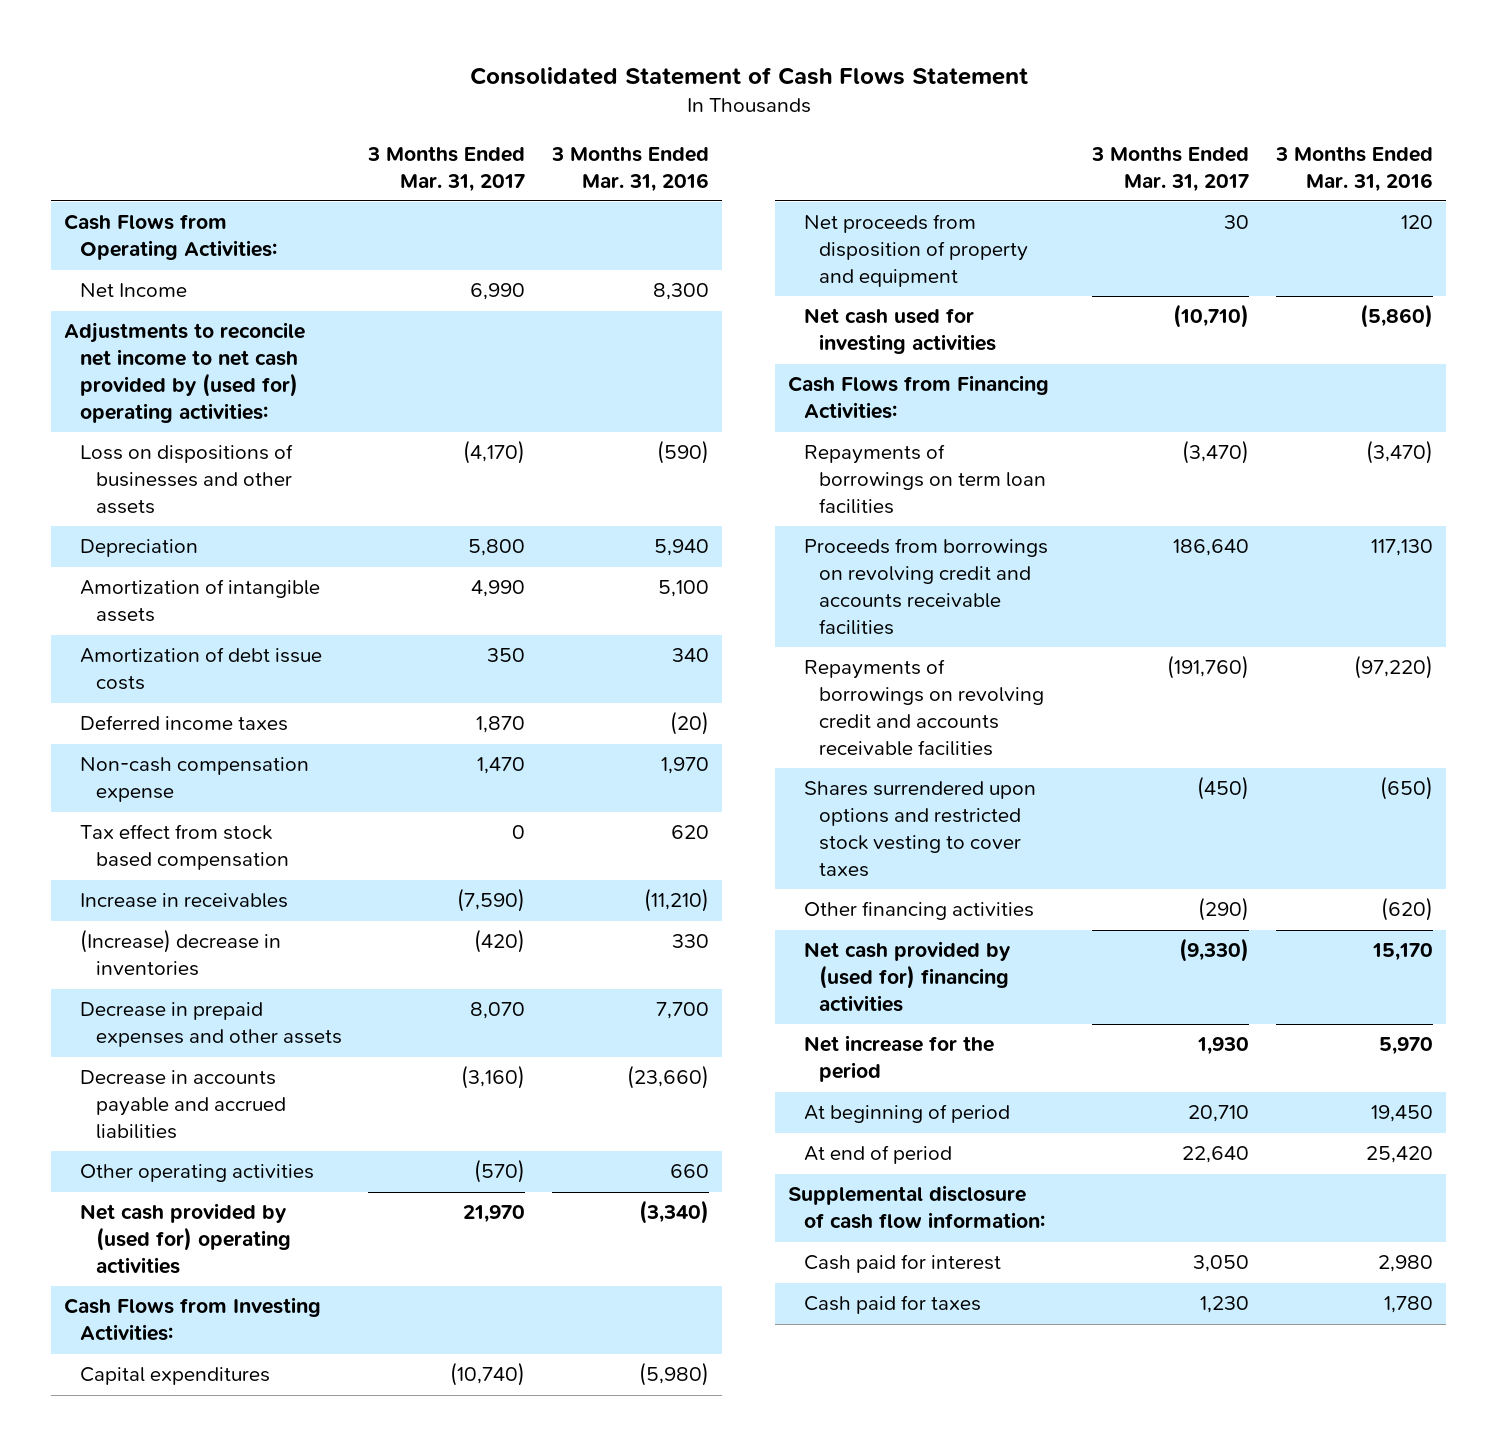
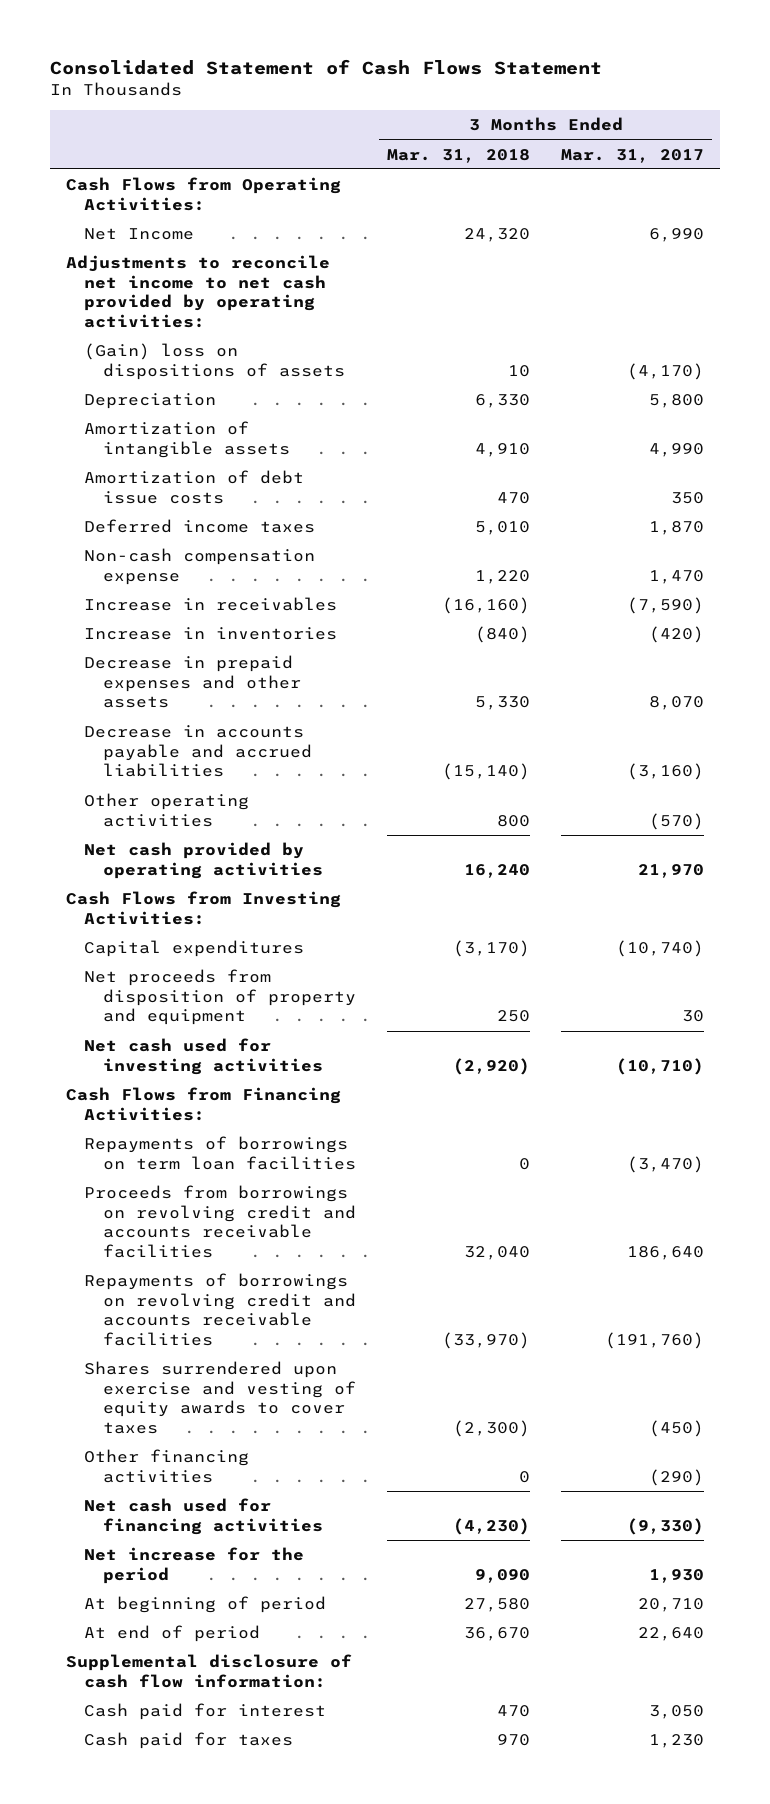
- | 3 Months Ended Mar. 31, 2017 | 3 Months Ended Mar. 31, 2016
+ | 3 Months Ended Mar. 31, 2018 | 3 Months Ended Mar. 31, 2017
- Adjustments to reconcile net income to net cash provided by (used for) operating activities:
- Loss on dispositions of businesses and other assets | (4,170) | (590)
+ Adjustments to reconcile net income to net cash provided by operating activities:
+ (Gain) loss on dispositions of assets | 10 | (4,170)
- Tax effect from stock based compensation | 0 | 620
- (Increase) decrease in inventories | (420) | 330
+ Increase in inventories | (840) | (420)
- Net cash provided by (used for) operating activities | 21,970 | (3,340)
+ Net cash provided by operating activities | 16,240 | 21,970
- Shares surrendered upon options and restricted stock vesting to cover taxes | (450) | (650)
+ Shares surrendered upon exercise and vesting of equity awards to cover taxes | (2,300) | (450)
- Net cash provided by (used for) financing activities | (9,330) | 15,170
+ Net cash used for financing activities | (4,230) | (9,330)

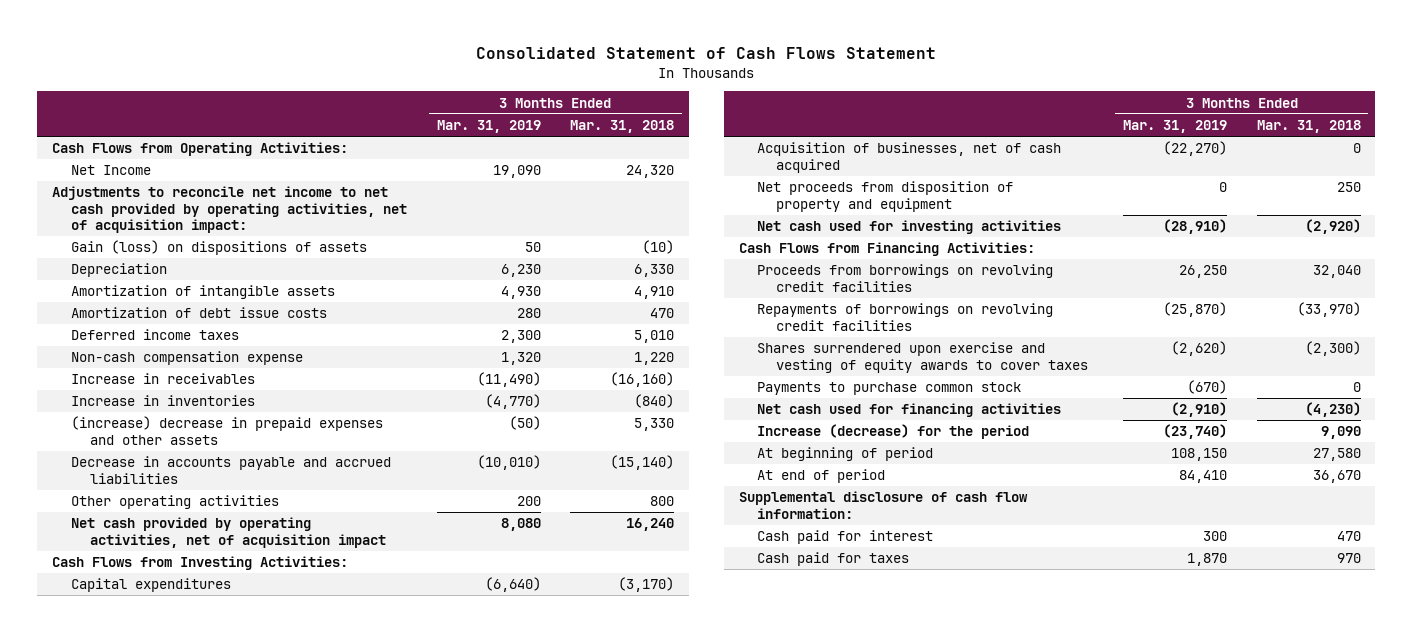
- | 3 Months Ended Mar. 31, 2018 | 3 Months Ended Mar. 31, 2017
+ | 3 Months Ended Mar. 31, 2019 | 3 Months Ended Mar. 31, 2018
- Adjustments to reconcile net income to net cash provided by operating activities:
- (Gain) loss on dispositions of assets | 10 | (4,170)
+ Adjustments to reconcile net income to net cash provided by operating activities, net of acquisition impact:
+ Gain (loss) on dispositions of assets | 50 | (10)
- Decrease in prepaid expenses and other assets | 5,330 | 8,070
+ (increase) decrease in prepaid expenses and other assets | (50) | 5,330
- Net cash provided by operating activities | 16,240 | 21,970
+ Net cash provided by operating activities, net of acquisition impact | 8,080 | 16,240
+ Acquisition of businesses, net of cash acquired | (22,270) | 0
- Repayments of borrowings on term loan facilities | 0 | (3,470)
- Proceeds from borrowings on revolving credit and accounts receivable facilities | 32,040 | 186,640
- Repayments of borrowings on revolving credit and accounts receivable facilities | (33,970) | (191,760)
+ Proceeds from borrowings on revolving credit facilities | 26,250 | 32,040
+ Repayments of borrowings on revolving credit facilities | (25,870) | (33,970)
- Other financing activities | 0 | (290)
+ Payments to purchase common stock | (670) | 0
- Net increase for the period | 9,090 | 1,930
+ Increase (decrease) for the period | (23,740) | 9,090

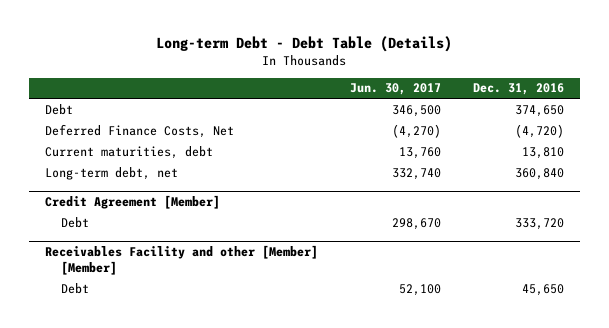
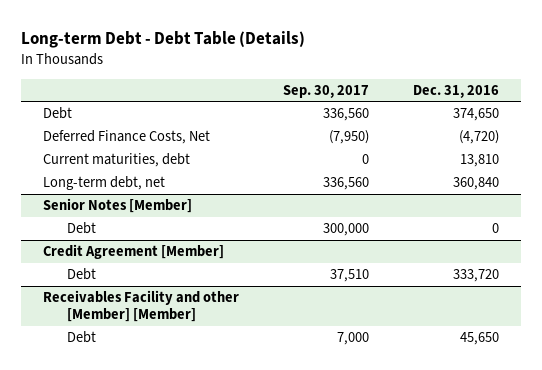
- | Jun. 30, 2017 | Dec. 31, 2016
+ | Sep. 30, 2017 | Dec. 31, 2016
+ Senior Notes [Member]
+ Debt | 300,000 | 0

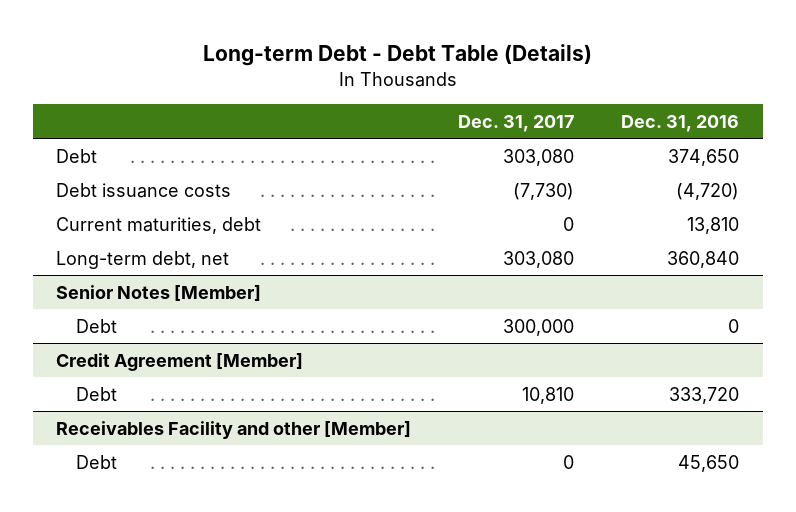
- | Sep. 30, 2017 | Dec. 31, 2016
+ | Dec. 31, 2017 | Dec. 31, 2016
- Deferred Finance Costs, Net | (7,950) | (4,720)
+ Debt issuance costs | (7,730) | (4,720)
- Receivables Facility and other [Member] [Member]
+ Receivables Facility and other [Member]

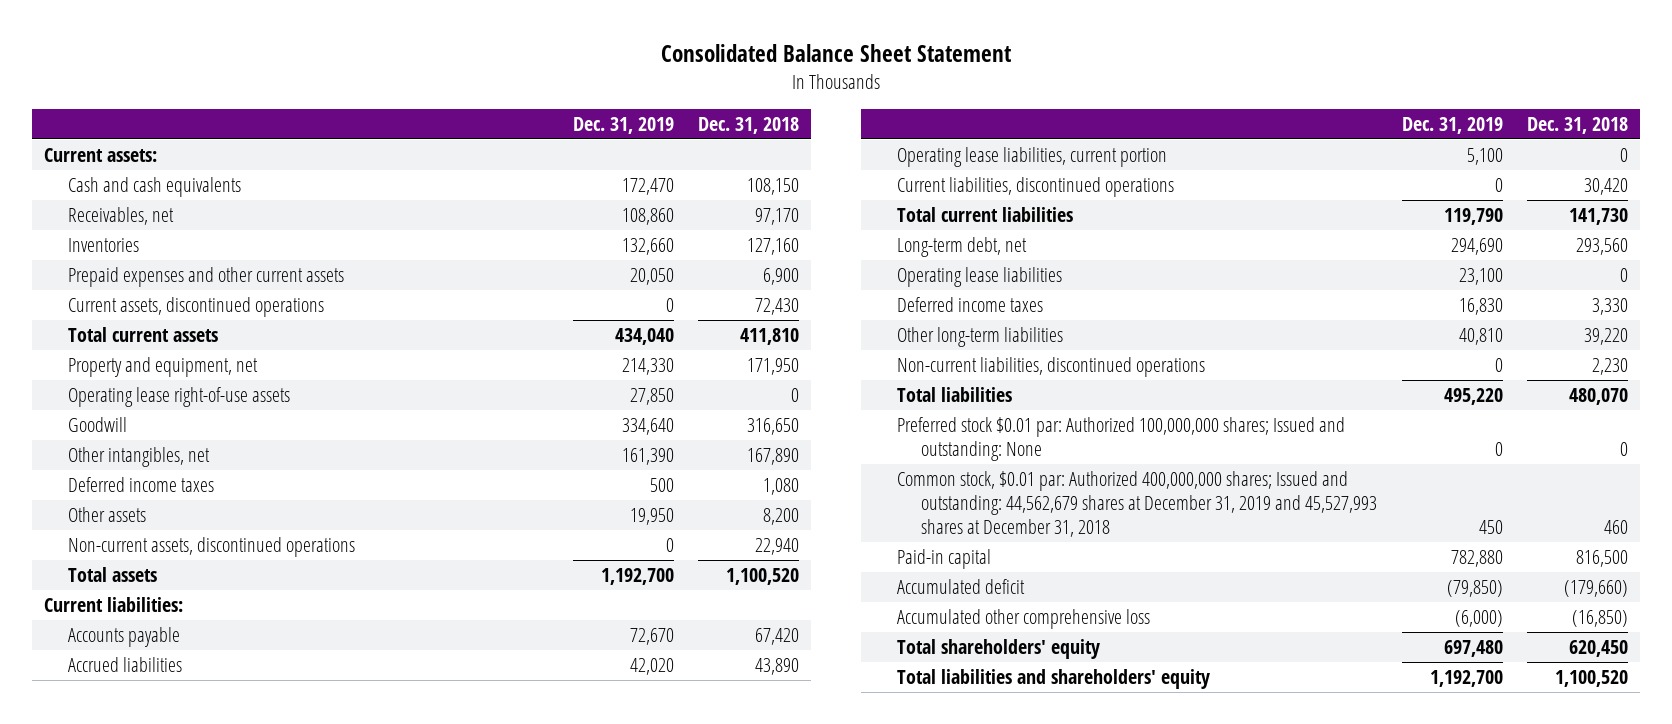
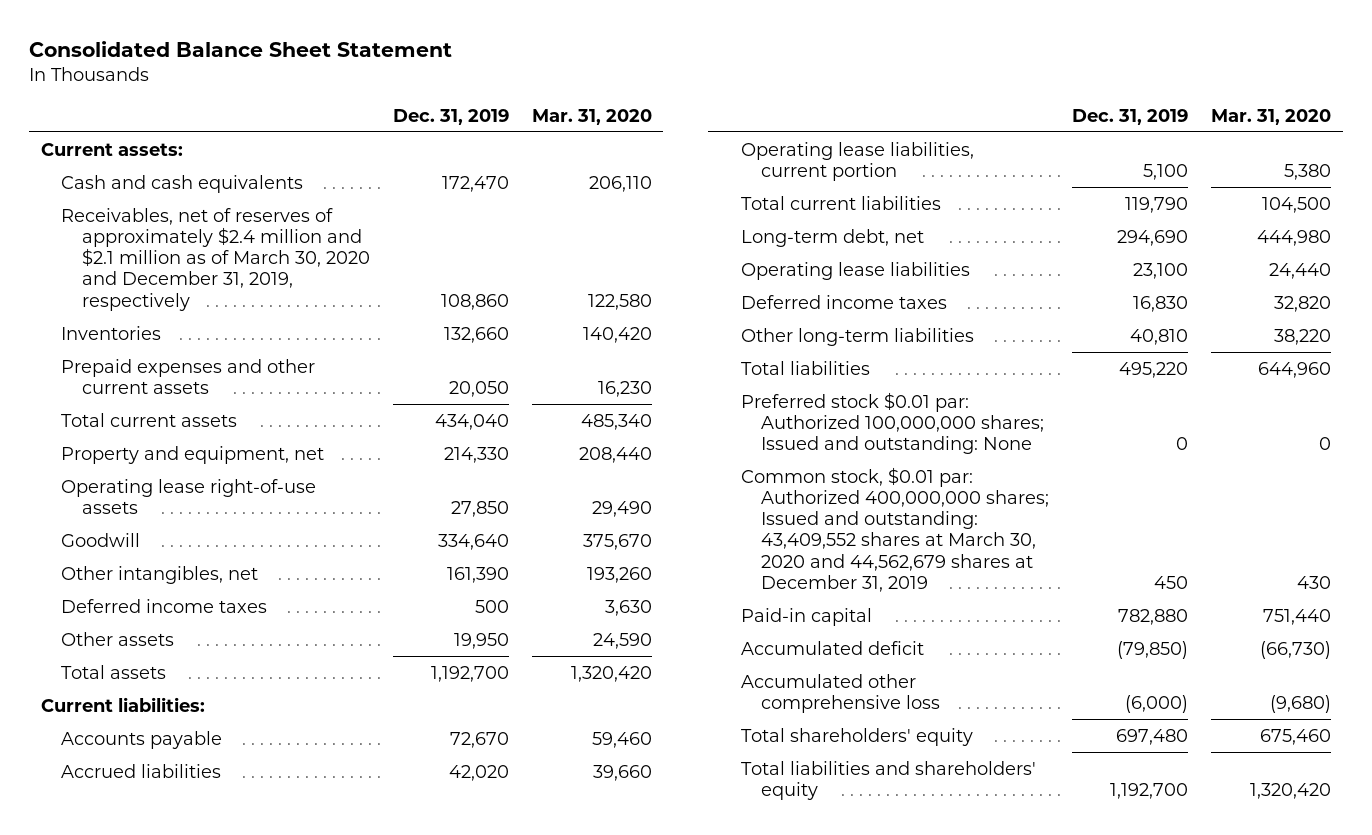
- | Dec. 31, 2019 | Dec. 31, 2018
+ | Dec. 31, 2019 | Mar. 31, 2020
- Receivables, net | 108,860 | 97,170
+ Receivables, net of reserves of approximately $2.4 million and $2.1 million as of March 30, 2020 and December 31, 2019, respectively | 108,860 | 122,580
- Current assets, discontinued operations | 0 | 72,430
- Non-current assets, discontinued operations | 0 | 22,940
- Current liabilities, discontinued operations | 0 | 30,420
- Non-current liabilities, discontinued operations | 0 | 2,230
- Common stock, $0.01 par: Authorized 400,000,000 shares; Issued and outstanding: 44,562,679 shares at December 31, 2019 and 45,527,993 shares at December 31, 2018 | 450 | 460
+ Common stock, $0.01 par: Authorized 400,000,000 shares; Issued and outstanding: 43,409,552 shares at March 30, 2020 and 44,562,679 shares at December 31, 2019 | 450 | 430

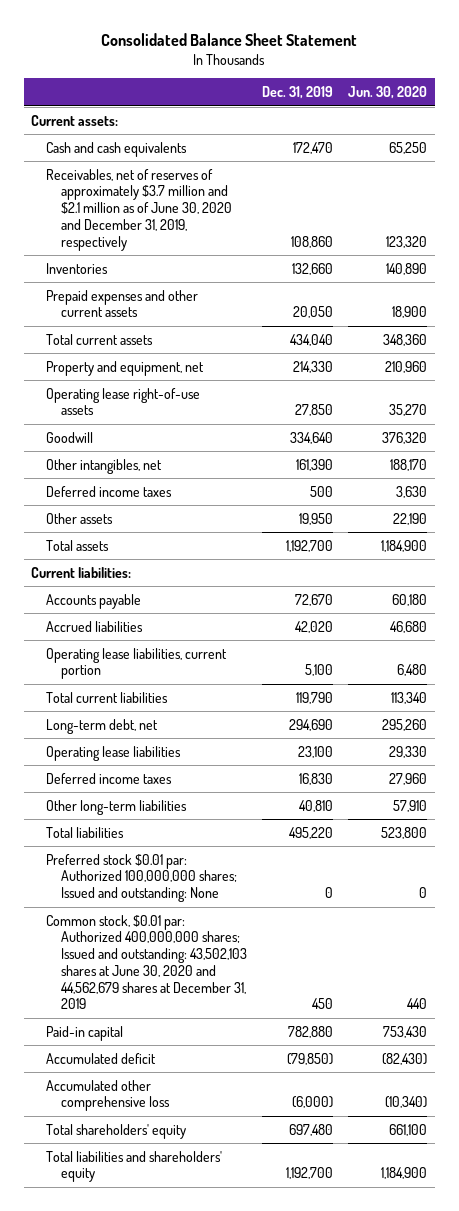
- | Dec. 31, 2019 | Mar. 31, 2020
+ | Dec. 31, 2019 | Jun. 30, 2020
- Receivables, net of reserves of approximately $2.4 million and $2.1 million as of March 30, 2020 and December 31, 2019, respectively | 108,860 | 122,580
+ Receivables, net of reserves of approximately $3.7 million and $2.1 million as of June 30, 2020 and December 31, 2019, respectively | 108,860 | 123,320
- Common stock, $0.01 par: Authorized 400,000,000 shares; Issued and outstanding: 43,409,552 shares at March 30, 2020 and 44,562,679 shares at December 31, 2019 | 450 | 430
+ Common stock, $0.01 par: Authorized 400,000,000 shares; Issued and outstanding: 43,502,103 shares at June 30, 2020 and 44,562,679 shares at December 31, 2019 | 450 | 440

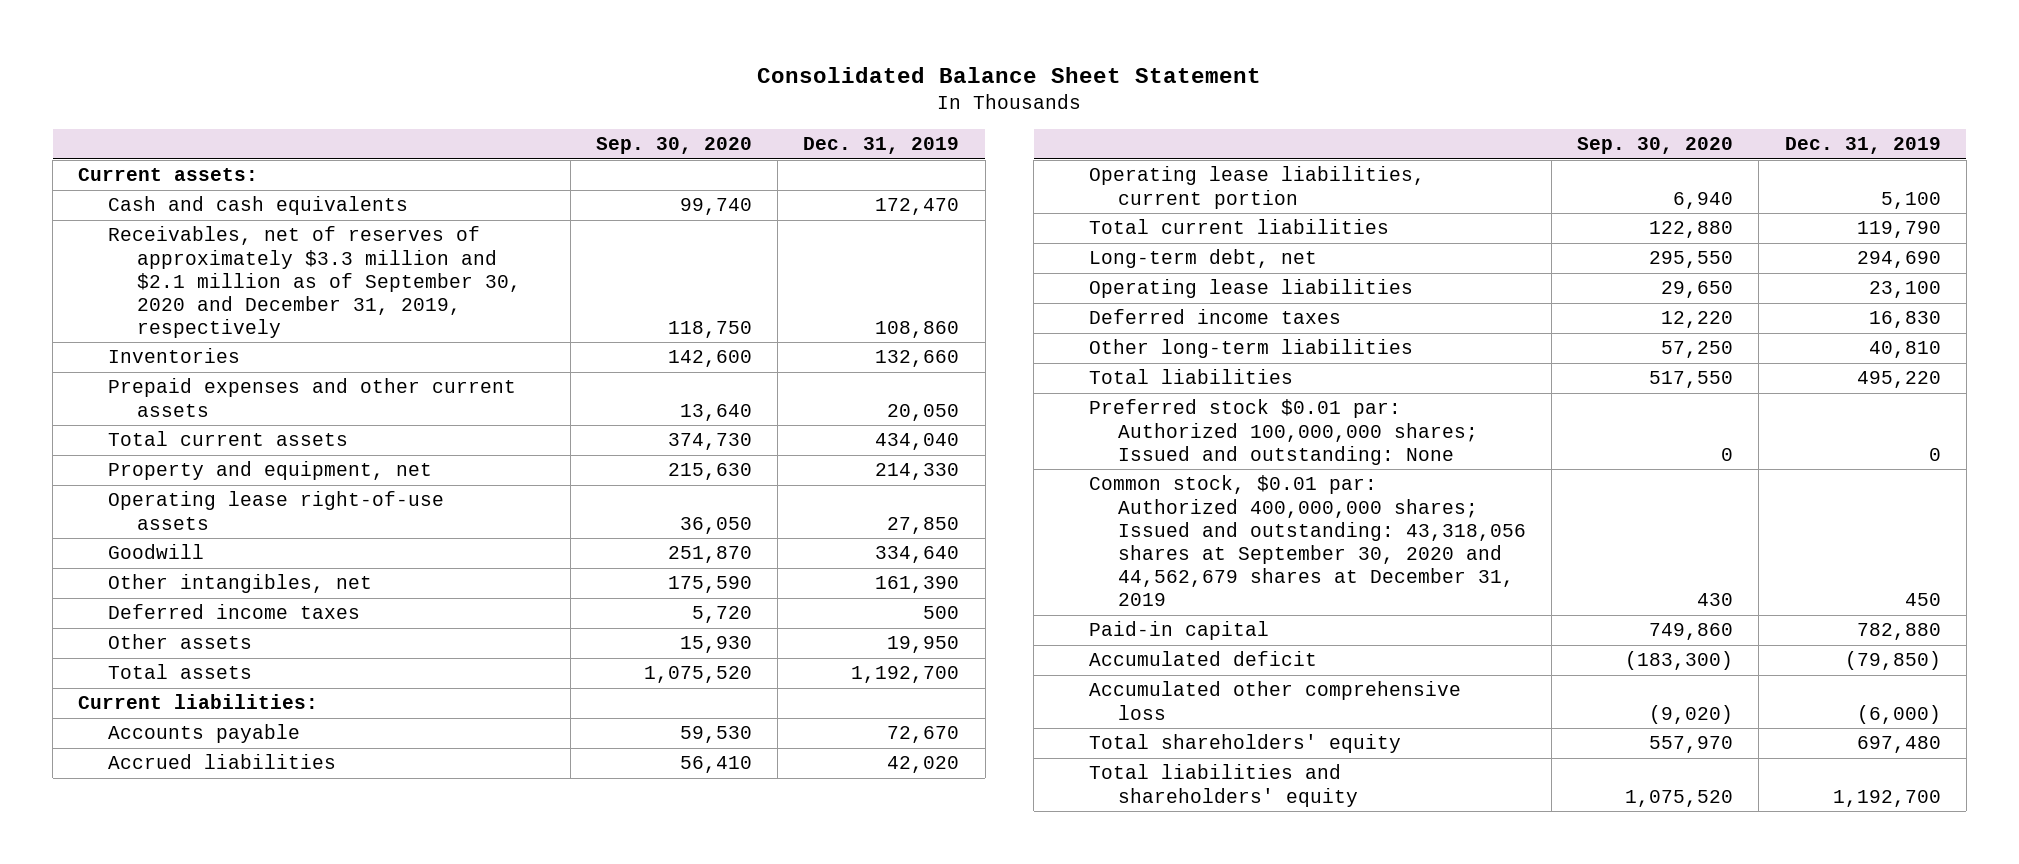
- | Dec. 31, 2019 | Jun. 30, 2020
+ | Sep. 30, 2020 | Dec. 31, 2019
- Receivables, net of reserves of approximately $3.7 million and $2.1 million as of June 30, 2020 and December 31, 2019, respectively | 108,860 | 123,320
+ Receivables, net of reserves of approximately $3.3 million and $2.1 million as of September 30, 2020 and December 31, 2019, respectively | 118,750 | 108,860
- Common stock, $0.01 par: Authorized 400,000,000 shares; Issued and outstanding: 43,502,103 shares at June 30, 2020 and 44,562,679 shares at December 31, 2019 | 450 | 440
+ Common stock, $0.01 par: Authorized 400,000,000 shares; Issued and outstanding: 43,318,056 shares at September 30, 2020 and 44,562,679 shares at December 31, 2019 | 430 | 450

